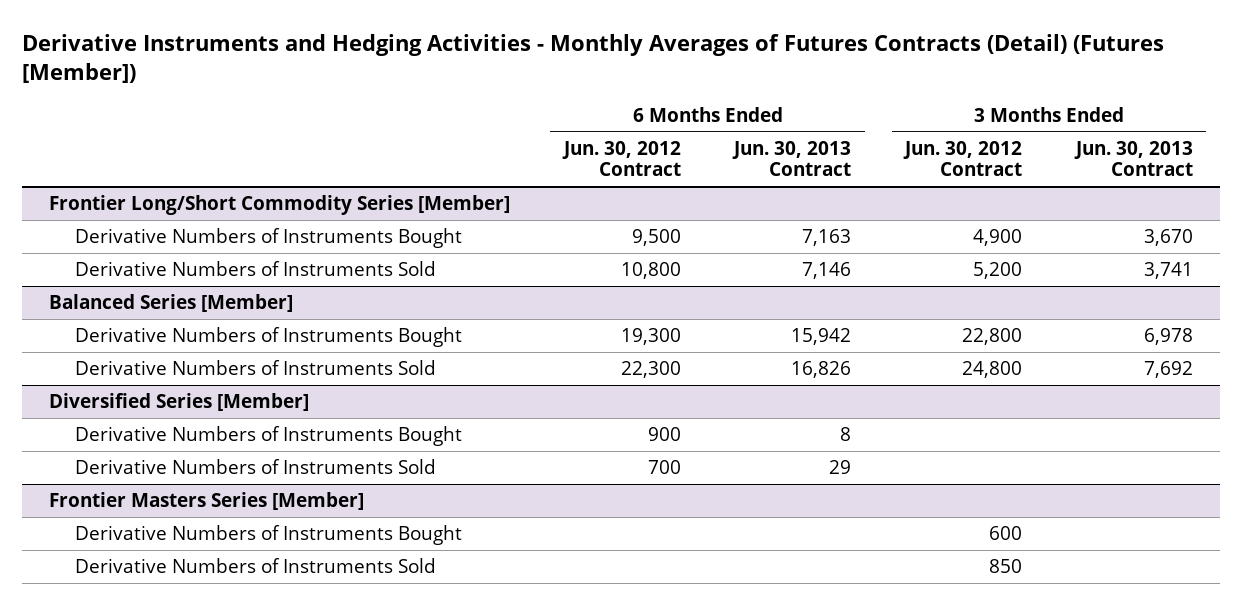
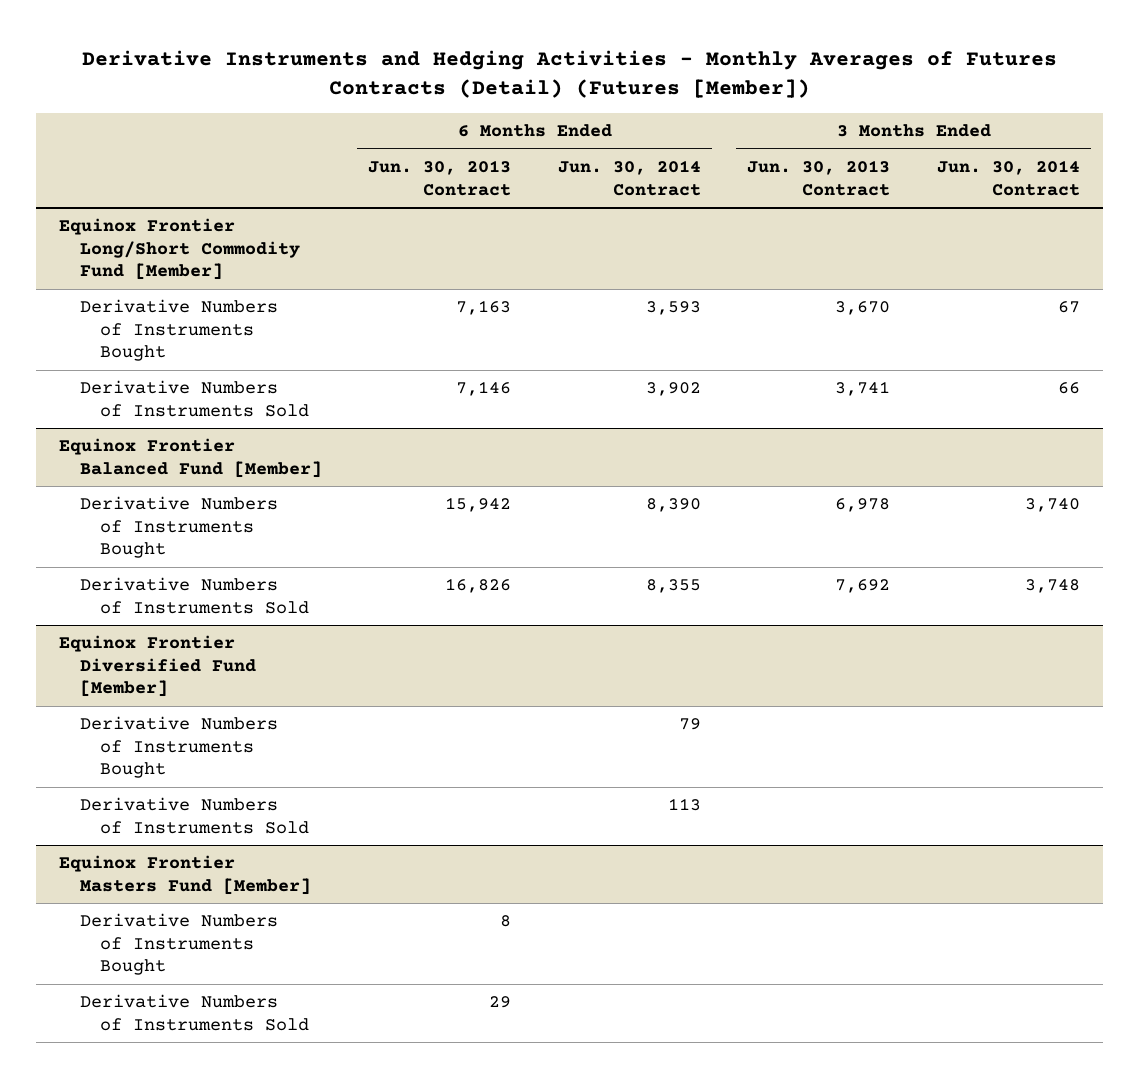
- | 6 Months Ended Jun. 30, 2012 Contract | 6 Months Ended Jun. 30, 2013 Contract | 3 Months Ended Jun. 30, 2012 Contract | 3 Months Ended Jun. 30, 2013 Contract
+ | 6 Months Ended Jun. 30, 2013 Contract | 6 Months Ended Jun. 30, 2014 Contract | 3 Months Ended Jun. 30, 2013 Contract | 3 Months Ended Jun. 30, 2014 Contract
- Frontier Long/Short Commodity Series [Member]
+ Equinox Frontier Long/Short Commodity Fund [Member]
- Balanced Series [Member]
+ Equinox Frontier Balanced Fund [Member]
- Diversified Series [Member]
- Derivative Numbers of Instruments Bought | 900 | 8 | |
- Derivative Numbers of Instruments Sold | 700 | 29 | |
- Frontier Masters Series [Member]
+ Equinox Frontier Diversified Fund [Member]
+ Equinox Frontier Masters Fund [Member]
+ Derivative Numbers of Instruments Bought | 8 | | |
+ Derivative Numbers of Instruments Sold | 29 | | |

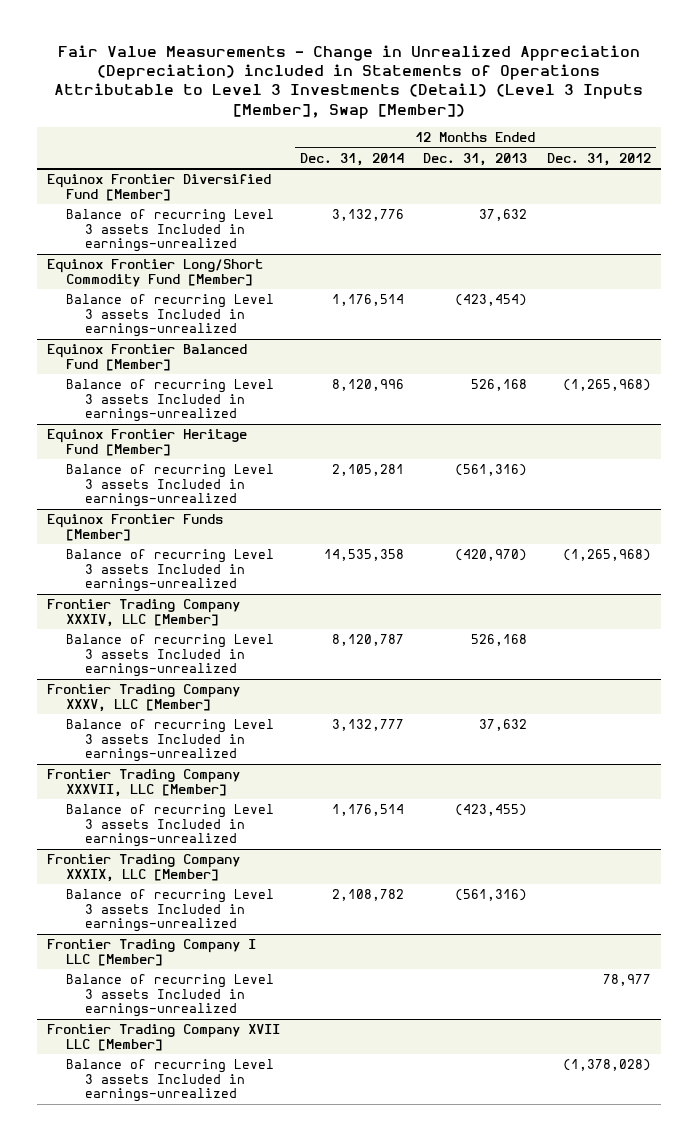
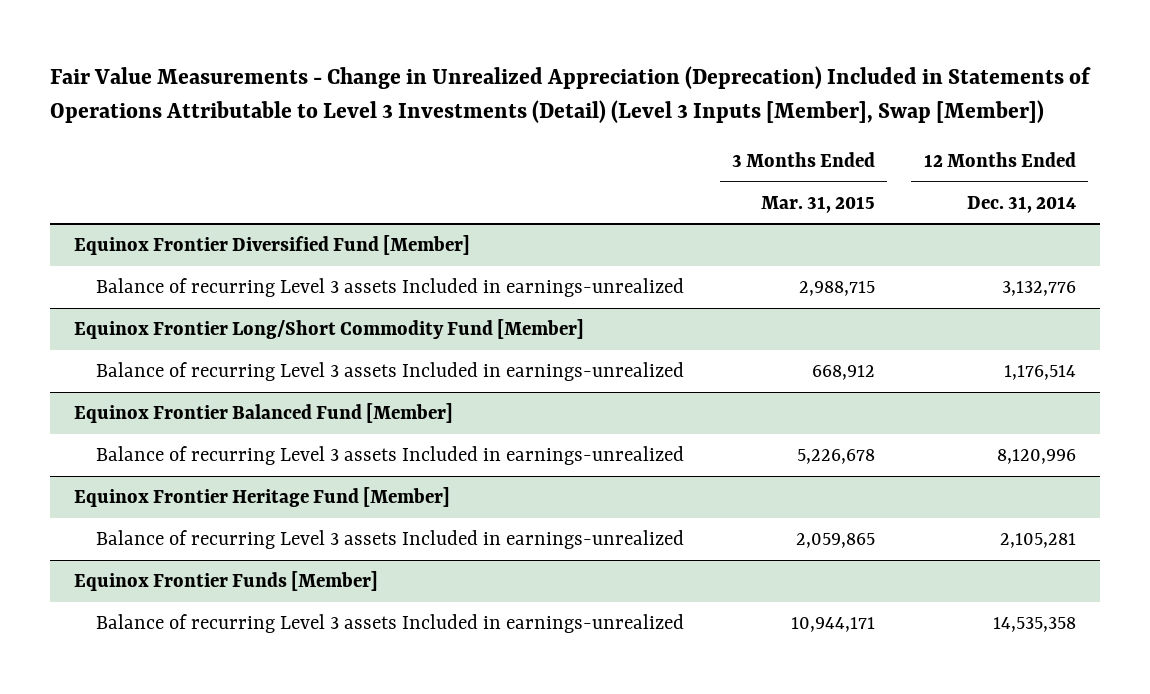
- Fair Value Measurements - Change in Unrealized Appreciation (Depreciation) included in Statements of Operations Attributable to Level 3 Investments (Detail) (Level 3 Inputs [Member], Swap [Member])
+ Fair Value Measurements - Change in Unrealized Appreciation (Deprecation) Included in Statements of Operations Attributable to Level 3 Investments (Detail) (Level 3 Inputs [Member], Swap [Member])
- | 12 Months Ended Dec. 31, 2014 | 12 Months Ended Dec. 31, 2013 | 12 Months Ended Dec. 31, 2012
+ | 3 Months Ended Mar. 31, 2015 | 12 Months Ended Dec. 31, 2014
- Frontier Trading Company XXXIV, LLC [Member]
- Balance of recurring Level 3 assets Included in earnings-unrealized | 8,120,787 | 526,168 |
- Frontier Trading Company XXXV, LLC [Member]
- Balance of recurring Level 3 assets Included in earnings-unrealized | 3,132,777 | 37,632 |
- Frontier Trading Company XXXVII, LLC [Member]
- Balance of recurring Level 3 assets Included in earnings-unrealized | 1,176,514 | (423,455) |
- Frontier Trading Company XXXIX, LLC [Member]
- Balance of recurring Level 3 assets Included in earnings-unrealized | 2,108,782 | (561,316) |
- Frontier Trading Company I LLC [Member]
- Balance of recurring Level 3 assets Included in earnings-unrealized | | | 78,977
- Frontier Trading Company XVII LLC [Member]
- Balance of recurring Level 3 assets Included in earnings-unrealized | | | (1,378,028)

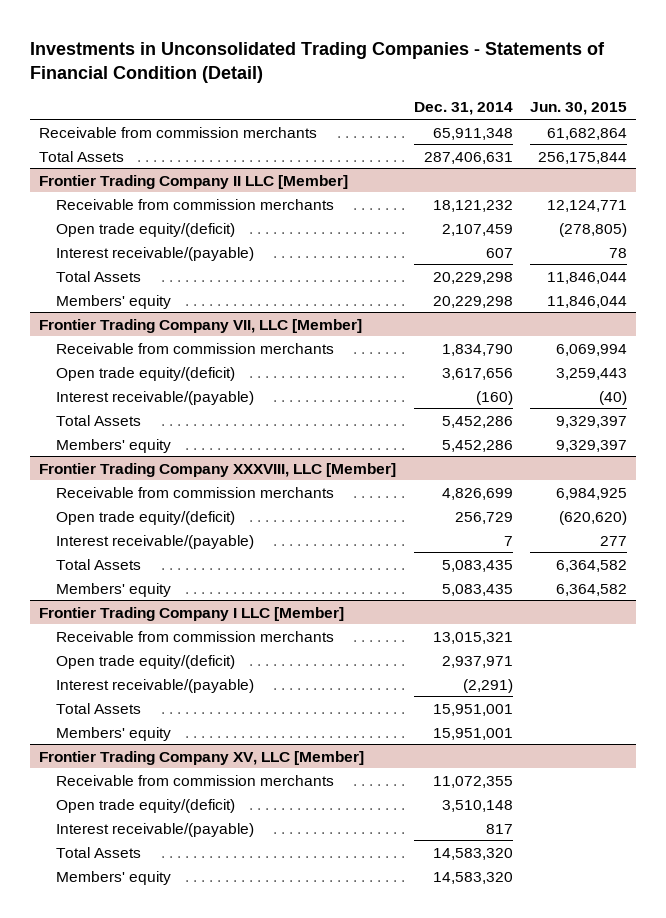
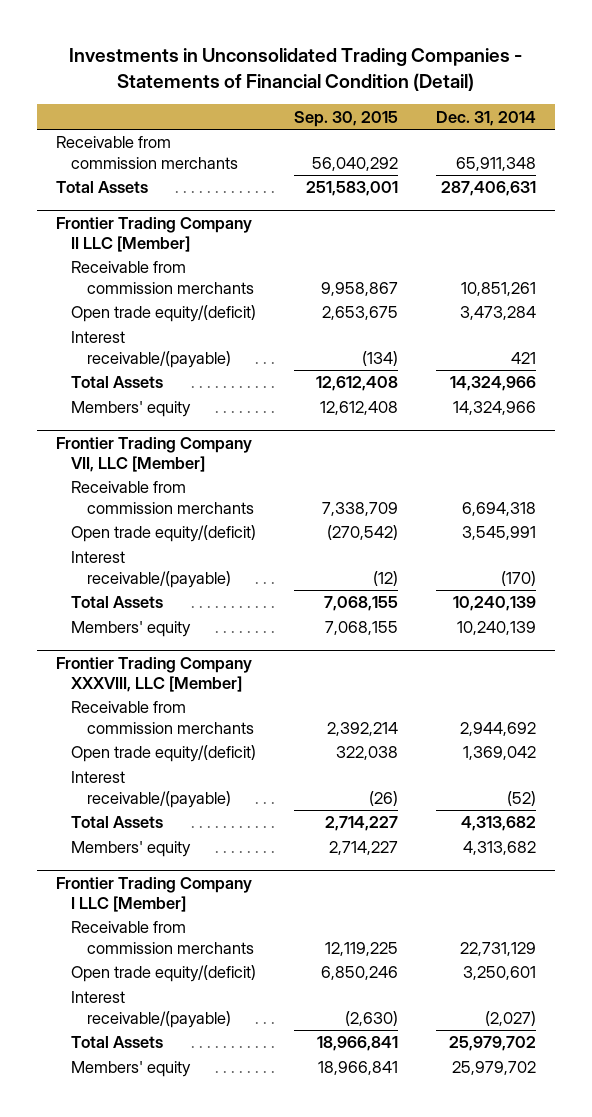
- | Dec. 31, 2014 | Jun. 30, 2015
+ | Sep. 30, 2015 | Dec. 31, 2014
@ Frontier Trading Company II LLC [Member]
- Receivable from commission merchants | 18,121,232 | 12,124,771
- Open trade equity/(deficit) | 2,107,459 | (278,805)
- Interest receivable/(payable) | 607 | 78
- Total Assets | 20,229,298 | 11,846,044
- Members' equity | 20,229,298 | 11,846,044
+ Receivable from commission merchants | 9,958,867 | 10,851,261
+ Open trade equity/(deficit) | 2,653,675 | 3,473,284
+ Interest receivable/(payable) | (134) | 421
+ Total Assets | 12,612,408 | 14,324,966
+ Members' equity | 12,612,408 | 14,324,966
@ Frontier Trading Company VII, LLC [Member]
- Receivable from commission merchants | 1,834,790 | 6,069,994
- Open trade equity/(deficit) | 3,617,656 | 3,259,443
- Interest receivable/(payable) | (160) | (40)
- Total Assets | 5,452,286 | 9,329,397
- Members' equity | 5,452,286 | 9,329,397
+ Receivable from commission merchants | 7,338,709 | 6,694,318
+ Open trade equity/(deficit) | (270,542) | 3,545,991
+ Interest receivable/(payable) | (12) | (170)
+ Total Assets | 7,068,155 | 10,240,139
+ Members' equity | 7,068,155 | 10,240,139
@ Frontier Trading Company XXXVIII, LLC [Member]
- Receivable from commission merchants | 4,826,699 | 6,984,925
- Open trade equity/(deficit) | 256,729 | (620,620)
- Interest receivable/(payable) | 7 | 277
- Total Assets | 5,083,435 | 6,364,582
- Members' equity | 5,083,435 | 6,364,582
+ Receivable from commission merchants | 2,392,214 | 2,944,692
+ Open trade equity/(deficit) | 322,038 | 1,369,042
+ Interest receivable/(payable) | (26) | (52)
+ Total Assets | 2,714,227 | 4,313,682
+ Members' equity | 2,714,227 | 4,313,682
@ Frontier Trading Company I LLC [Member]
- Receivable from commission merchants | 13,015,321 |
- Open trade equity/(deficit) | 2,937,971 |
- Interest receivable/(payable) | (2,291) |
- Total Assets | 15,951,001 |
- Members' equity | 15,951,001 |
- Frontier Trading Company XV, LLC [Member]
- Receivable from commission merchants | 11,072,355 |
- Open trade equity/(deficit) | 3,510,148 |
- Interest receivable/(payable) | 817 |
- Total Assets | 14,583,320 |
- Members' equity | 14,583,320 |
@ Frontier Trading Company I LLC [Member]
+ Receivable from commission merchants | 12,119,225 | 22,731,129
+ Open trade equity/(deficit) | 6,850,246 | 3,250,601
+ Interest receivable/(payable) | (2,630) | (2,027)
+ Total Assets | 18,966,841 | 25,979,702
+ Members' equity | 18,966,841 | 25,979,702

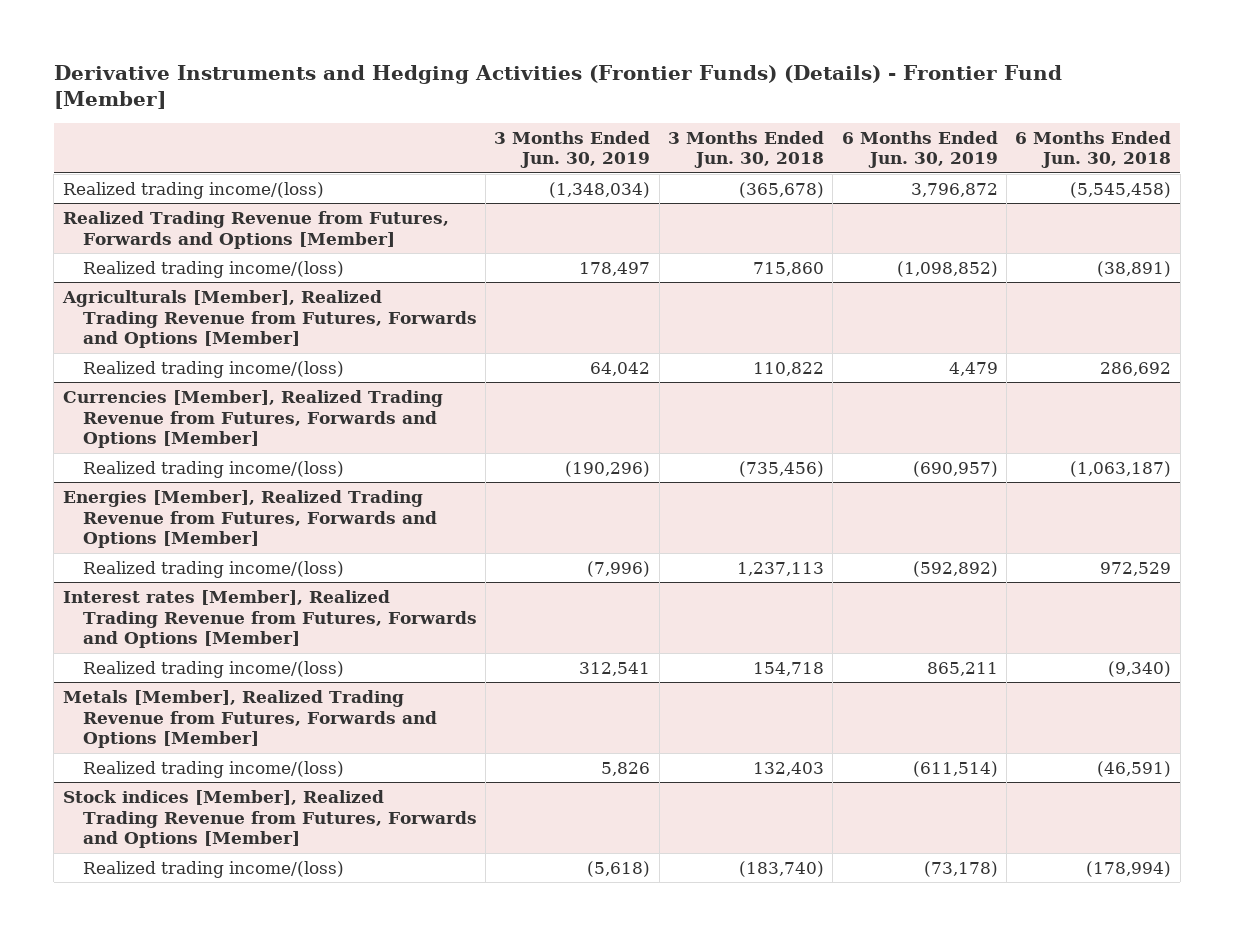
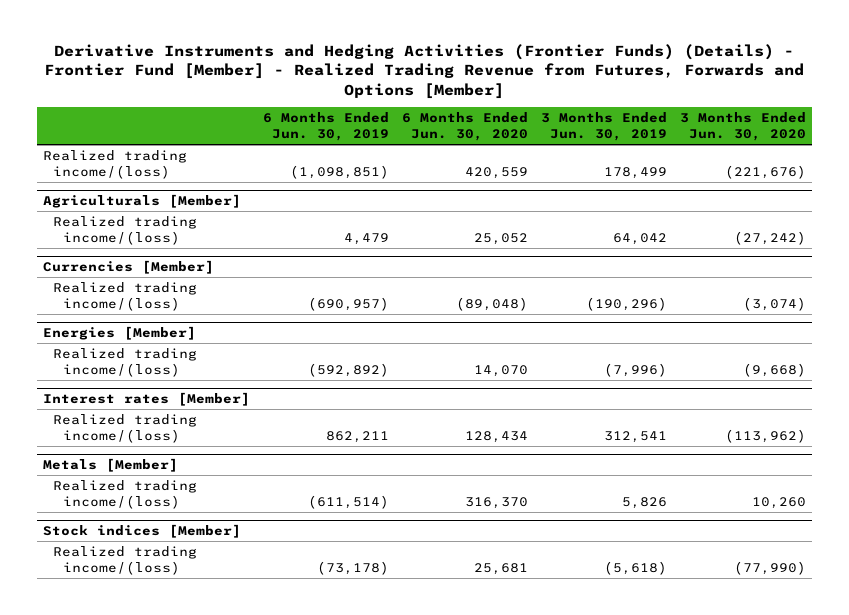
- Derivative Instruments and Hedging Activities (Frontier Funds) (Details) - Frontier Fund [Member]
+ Derivative Instruments and Hedging Activities (Frontier Funds) (Details) - Frontier Fund [Member] - Realized Trading Revenue from Futures, Forwards and Options [Member]
- | 3 Months Ended Jun. 30, 2019 | 3 Months Ended Jun. 30, 2018 | 6 Months Ended Jun. 30, 2019 | 6 Months Ended Jun. 30, 2018
+ | 6 Months Ended Jun. 30, 2019 | 6 Months Ended Jun. 30, 2020 | 3 Months Ended Jun. 30, 2019 | 3 Months Ended Jun. 30, 2020
- Realized trading income/(loss) | (1,348,034) | (365,678) | 3,796,872 | (5,545,458)
- Realized Trading Revenue from Futures, Forwards and Options [Member]
- Realized trading income/(loss) | 178,497 | 715,860 | (1,098,852) | (38,891)
- Agriculturals [Member], Realized Trading Revenue from Futures, Forwards and Options [Member]
+ Realized trading income/(loss) | (1,098,851) | 420,559 | 178,499 | (221,676)
+ Agriculturals [Member]
- Currencies [Member], Realized Trading Revenue from Futures, Forwards and Options [Member]
+ Currencies [Member]
- Energies [Member], Realized Trading Revenue from Futures, Forwards and Options [Member]
+ Energies [Member]
- Interest rates [Member], Realized Trading Revenue from Futures, Forwards and Options [Member]
- Realized trading income/(loss) | 312,541 | 154,718 | 865,211 | (9,340)
- Metals [Member], Realized Trading Revenue from Futures, Forwards and Options [Member]
+ Interest rates [Member]
+ Realized trading income/(loss) | 862,211 | 128,434 | 312,541 | (113,962)
+ Metals [Member]
- Stock indices [Member], Realized Trading Revenue from Futures, Forwards and Options [Member]
+ Stock indices [Member]

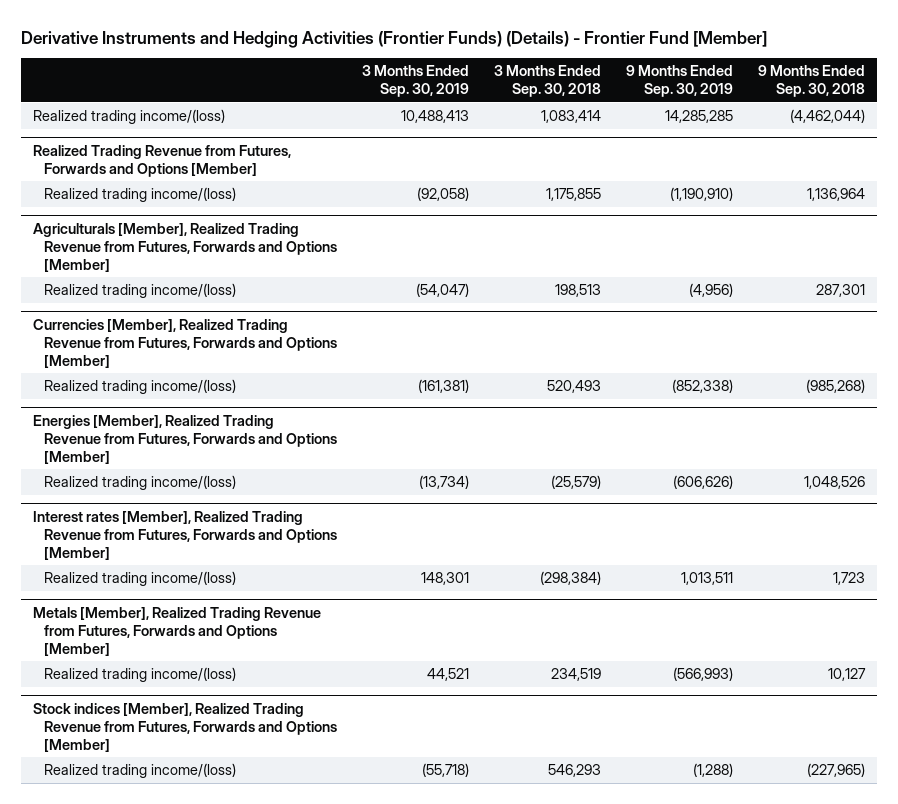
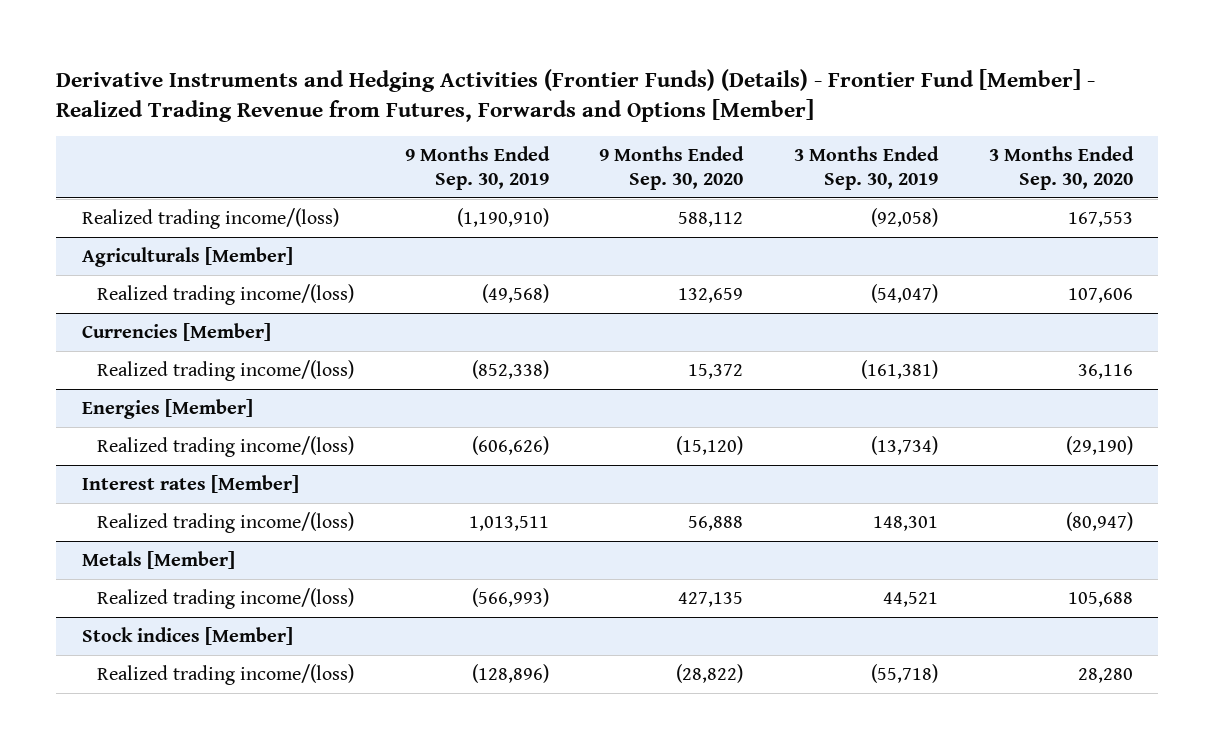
- Derivative Instruments and Hedging Activities (Frontier Funds) (Details) - Frontier Fund [Member]
+ Derivative Instruments and Hedging Activities (Frontier Funds) (Details) - Frontier Fund [Member] - Realized Trading Revenue from Futures, Forwards and Options [Member]
- | 3 Months Ended Sep. 30, 2019 | 3 Months Ended Sep. 30, 2018 | 9 Months Ended Sep. 30, 2019 | 9 Months Ended Sep. 30, 2018
+ | 9 Months Ended Sep. 30, 2019 | 9 Months Ended Sep. 30, 2020 | 3 Months Ended Sep. 30, 2019 | 3 Months Ended Sep. 30, 2020
- Realized trading income/(loss) | 10,488,413 | 1,083,414 | 14,285,285 | (4,462,044)
- Realized Trading Revenue from Futures, Forwards and Options [Member]
- Agriculturals [Member], Realized Trading Revenue from Futures, Forwards and Options [Member]
- Realized trading income/(loss) | (54,047) | 198,513 | (4,956) | 287,301
- Currencies [Member], Realized Trading Revenue from Futures, Forwards and Options [Member]
+ Agriculturals [Member]
+ Realized trading income/(loss) | (49,568) | 132,659 | (54,047) | 107,606
+ Currencies [Member]
- Energies [Member], Realized Trading Revenue from Futures, Forwards and Options [Member]
+ Energies [Member]
- Interest rates [Member], Realized Trading Revenue from Futures, Forwards and Options [Member]
+ Interest rates [Member]
- Metals [Member], Realized Trading Revenue from Futures, Forwards and Options [Member]
+ Metals [Member]
- Stock indices [Member], Realized Trading Revenue from Futures, Forwards and Options [Member]
- Realized trading income/(loss) | (55,718) | 546,293 | (1,288) | (227,965)
+ Stock indices [Member]
+ Realized trading income/(loss) | (128,896) | (28,822) | (55,718) | 28,280

